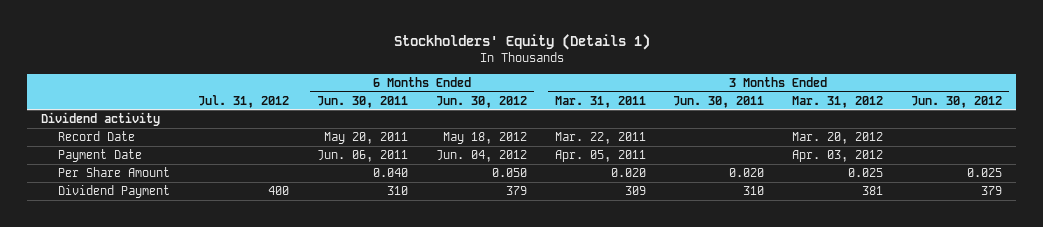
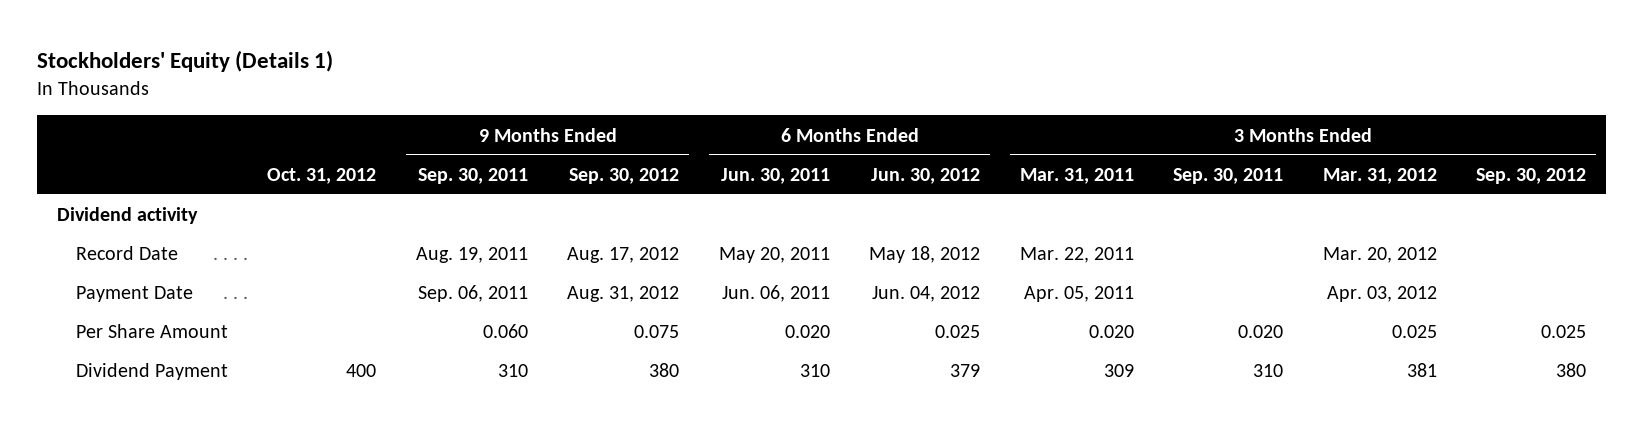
- | Jul. 31, 2012 | 6 Months Ended Jun. 30, 2011 | 6 Months Ended Jun. 30, 2012 | 3 Months Ended Mar. 31, 2011 | 3 Months Ended Jun. 30, 2011 | 3 Months Ended Mar. 31, 2012 | 3 Months Ended Jun. 30, 2012
+ | Oct. 31, 2012 | 9 Months Ended Sep. 30, 2011 | 9 Months Ended Sep. 30, 2012 | 6 Months Ended Jun. 30, 2011 | 6 Months Ended Jun. 30, 2012 | 3 Months Ended Mar. 31, 2011 | 3 Months Ended Sep. 30, 2011 | 3 Months Ended Mar. 31, 2012 | 3 Months Ended Sep. 30, 2012
- Per Share Amount | | 0.040 | 0.050 | 0.020 | 0.020 | 0.025 | 0.025
+ Per Share Amount | | 0.060 | 0.075 | 0.020 | 0.025 | 0.020 | 0.020 | 0.025 | 0.025

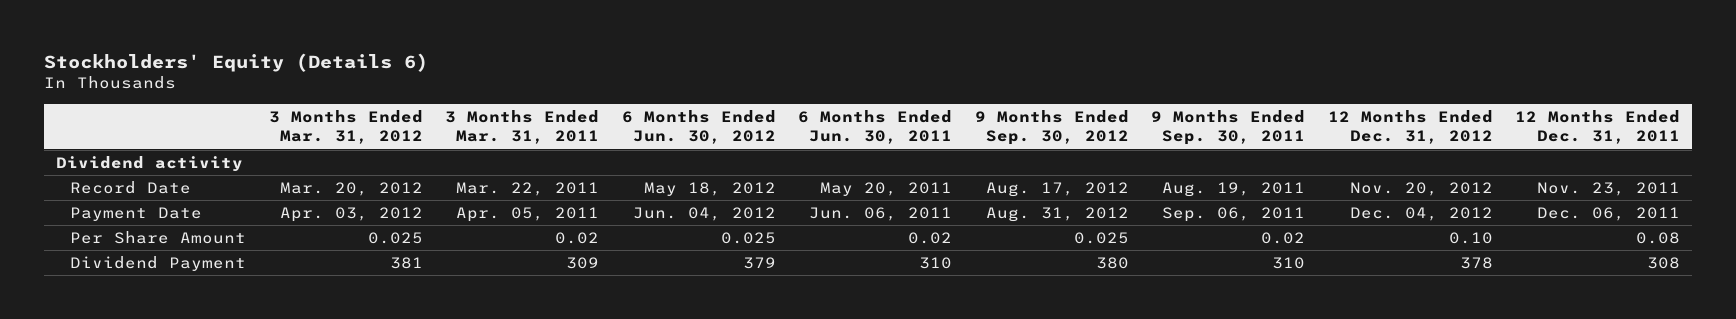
- Stockholders' Equity (Details 1)
+ Stockholders' Equity (Details 6)
- | Oct. 31, 2012 | 9 Months Ended Sep. 30, 2011 | 9 Months Ended Sep. 30, 2012 | 6 Months Ended Jun. 30, 2011 | 6 Months Ended Jun. 30, 2012 | 3 Months Ended Mar. 31, 2011 | 3 Months Ended Sep. 30, 2011 | 3 Months Ended Mar. 31, 2012 | 3 Months Ended Sep. 30, 2012
+ | 3 Months Ended Mar. 31, 2012 | 3 Months Ended Mar. 31, 2011 | 6 Months Ended Jun. 30, 2012 | 6 Months Ended Jun. 30, 2011 | 9 Months Ended Sep. 30, 2012 | 9 Months Ended Sep. 30, 2011 | 12 Months Ended Dec. 31, 2012 | 12 Months Ended Dec. 31, 2011
- Per Share Amount | | 0.060 | 0.075 | 0.020 | 0.025 | 0.020 | 0.020 | 0.025 | 0.025
+ Per Share Amount | 0.025 | 0.02 | 0.025 | 0.02 | 0.025 | 0.02 | 0.10 | 0.08

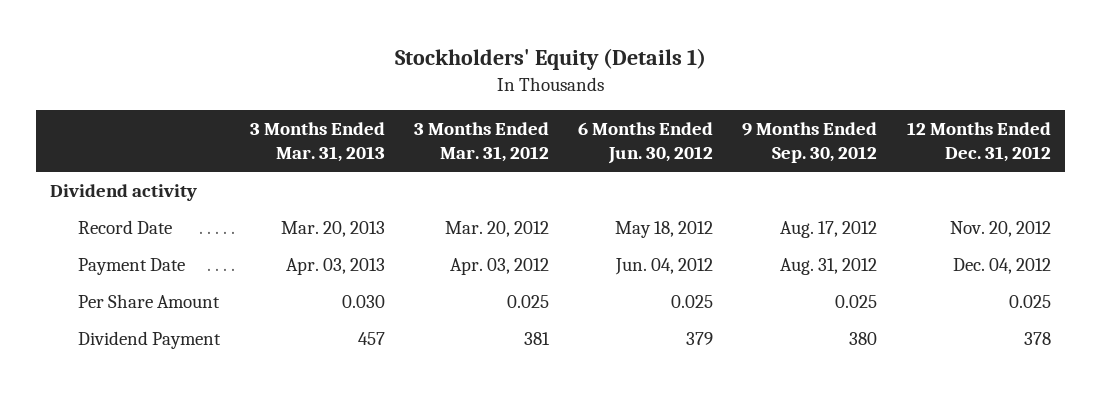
- Stockholders' Equity (Details 6)
+ Stockholders' Equity (Details 1)
- | 3 Months Ended Mar. 31, 2012 | 3 Months Ended Mar. 31, 2011 | 6 Months Ended Jun. 30, 2012 | 6 Months Ended Jun. 30, 2011 | 9 Months Ended Sep. 30, 2012 | 9 Months Ended Sep. 30, 2011 | 12 Months Ended Dec. 31, 2012 | 12 Months Ended Dec. 31, 2011
+ | 3 Months Ended Mar. 31, 2013 | 3 Months Ended Mar. 31, 2012 | 6 Months Ended Jun. 30, 2012 | 9 Months Ended Sep. 30, 2012 | 12 Months Ended Dec. 31, 2012
- Per Share Amount | 0.025 | 0.02 | 0.025 | 0.02 | 0.025 | 0.02 | 0.10 | 0.08
+ Per Share Amount | 0.030 | 0.025 | 0.025 | 0.025 | 0.025

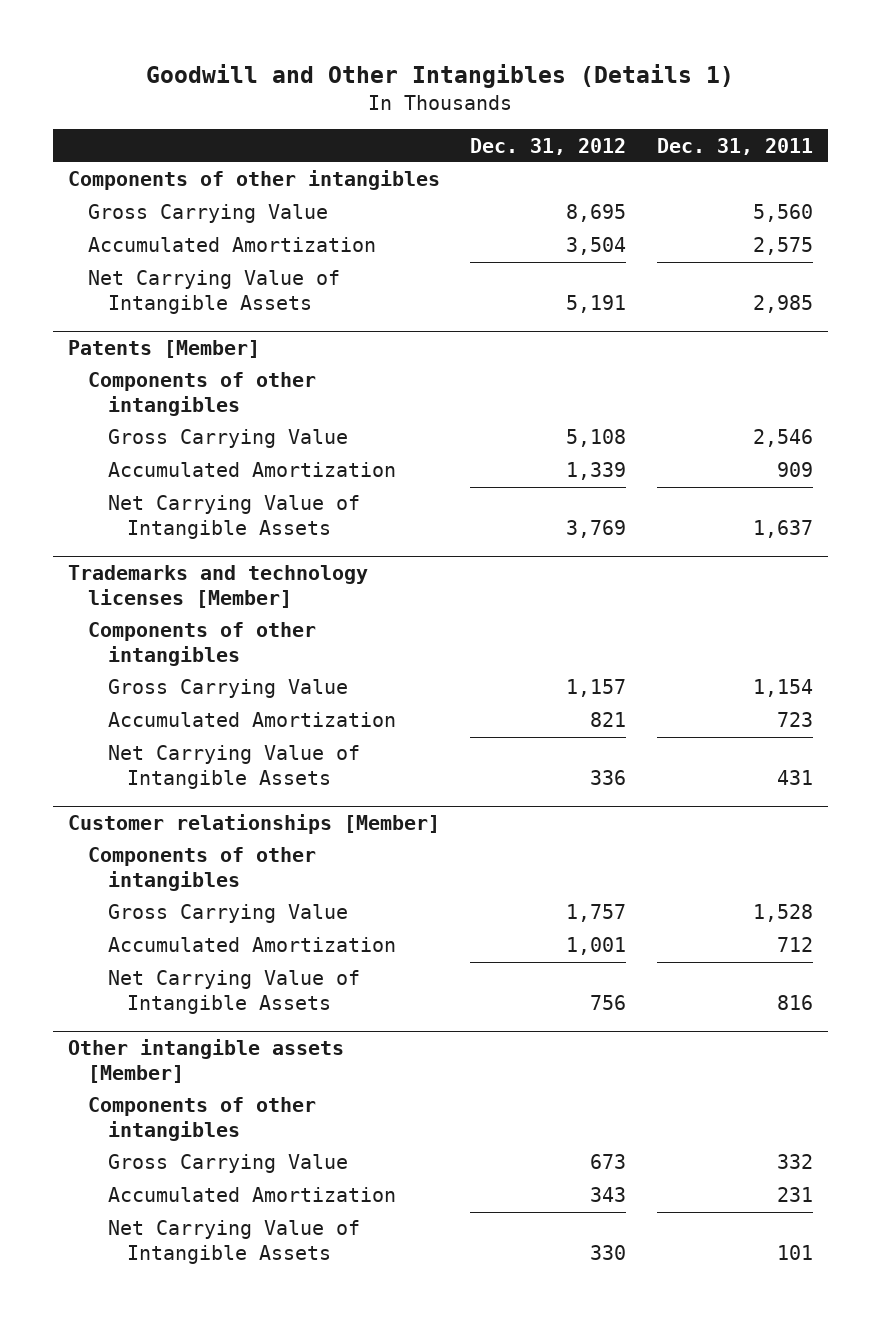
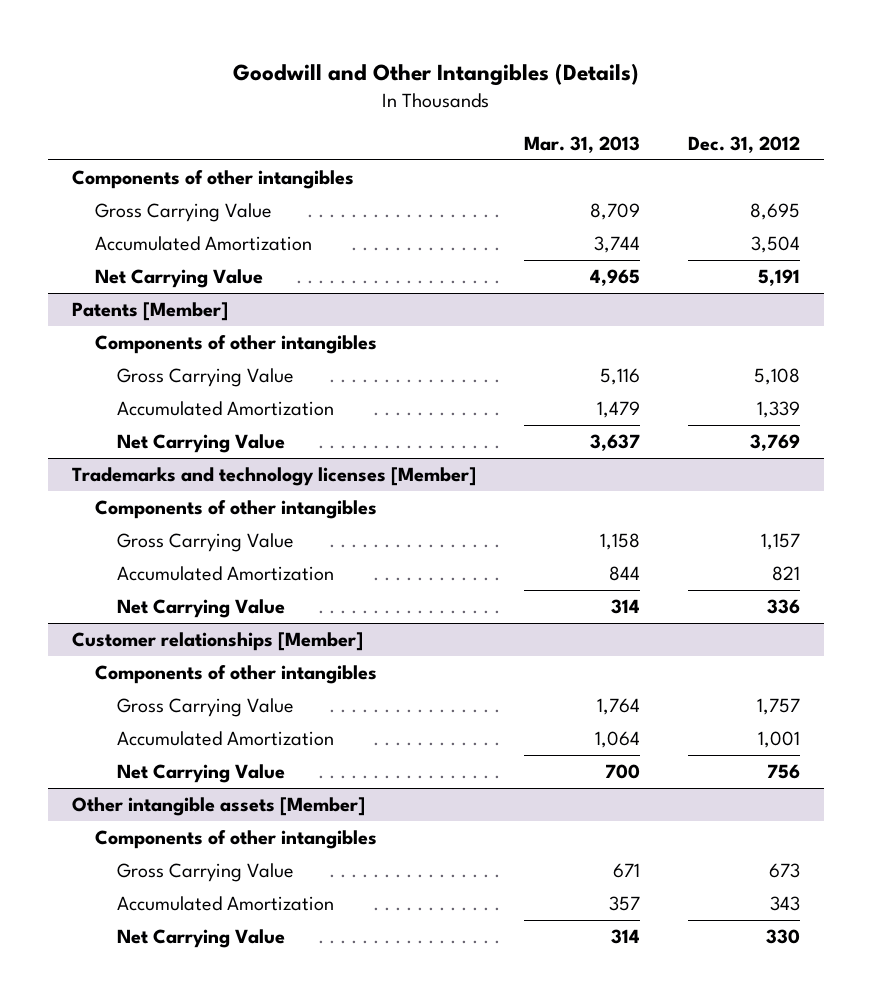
- Goodwill and Other Intangibles (Details 1)
+ Goodwill and Other Intangibles (Details)
- | Dec. 31, 2012 | Dec. 31, 2011
+ | Mar. 31, 2013 | Dec. 31, 2012
- Net Carrying Value of Intangible Assets | 5,191 | 2,985
+ Net Carrying Value | 4,965 | 5,191
@ Patents [Member]
- Net Carrying Value of Intangible Assets | 3,769 | 1,637
+ Net Carrying Value | 3,637 | 3,769
@ Trademarks and technology licenses [Member]
- Net Carrying Value of Intangible Assets | 336 | 431
+ Net Carrying Value | 314 | 336
@ Customer relationships [Member]
- Net Carrying Value of Intangible Assets | 756 | 816
+ Net Carrying Value | 700 | 756
@ Other intangible assets [Member]
- Net Carrying Value of Intangible Assets | 330 | 101
+ Net Carrying Value | 314 | 330

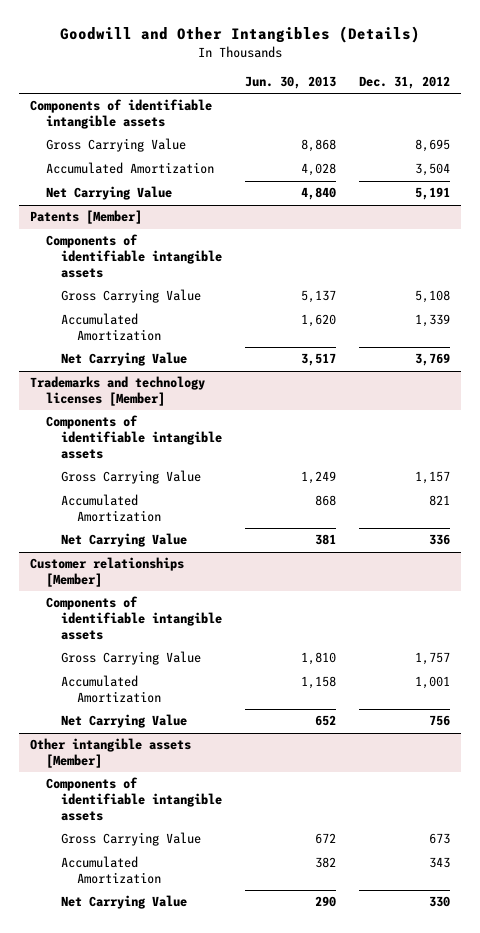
- | Mar. 31, 2013 | Dec. 31, 2012
+ | Jun. 30, 2013 | Dec. 31, 2012
- Components of other intangibles
+ Components of identifiable intangible assets
@ Patents [Member]
- Components of other intangibles
+ Components of identifiable intangible assets
@ Trademarks and technology licenses [Member]
- Components of other intangibles
+ Components of identifiable intangible assets
@ Customer relationships [Member]
- Components of other intangibles
+ Components of identifiable intangible assets
@ Other intangible assets [Member]
- Components of other intangibles
+ Components of identifiable intangible assets

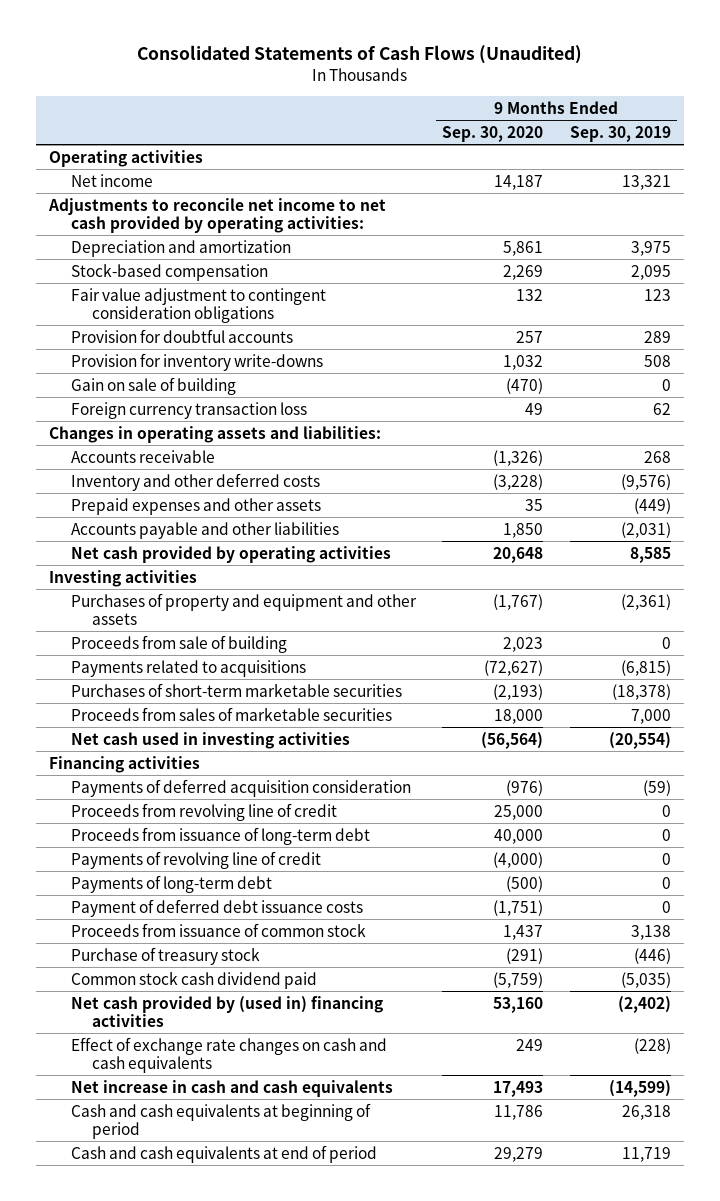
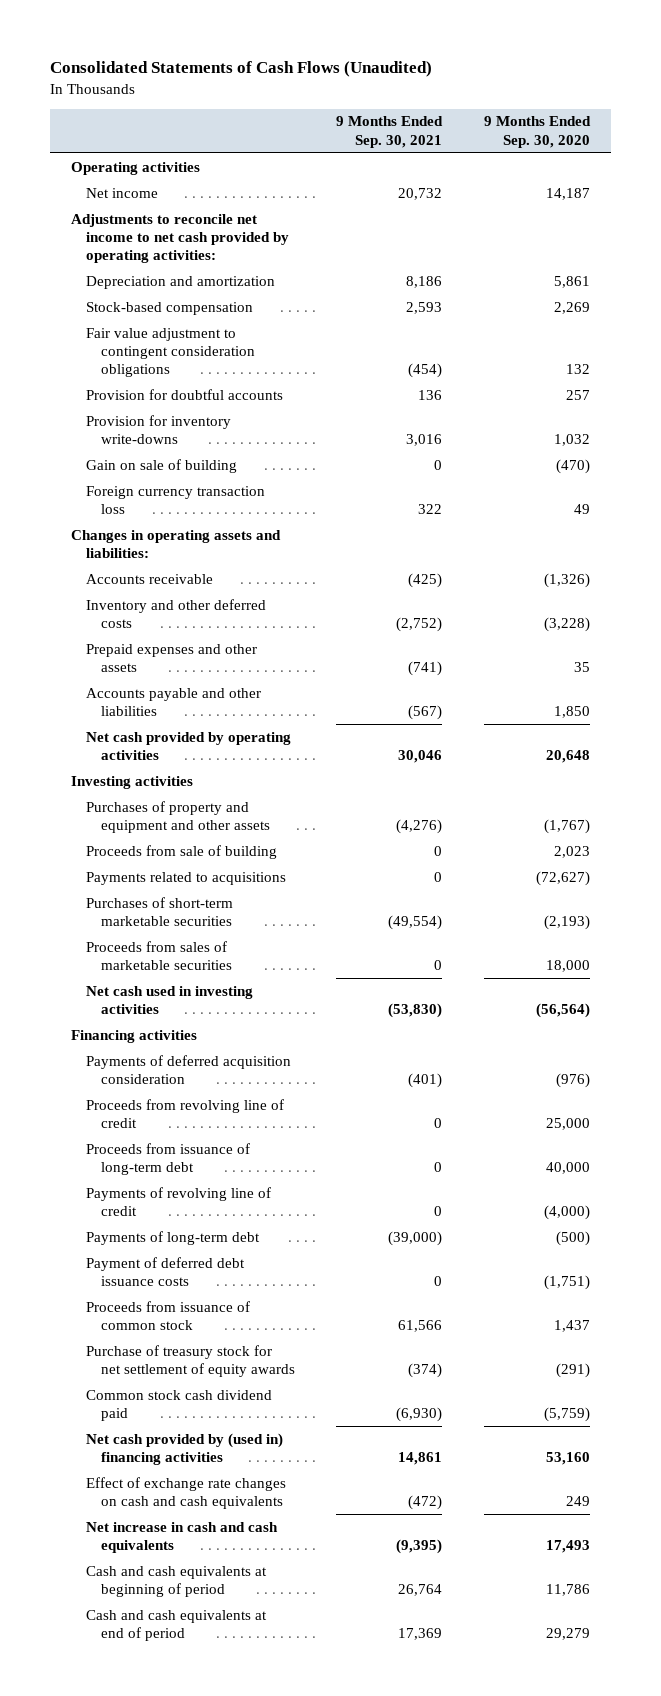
- | 9 Months Ended Sep. 30, 2020 | 9 Months Ended Sep. 30, 2019
+ | 9 Months Ended Sep. 30, 2021 | 9 Months Ended Sep. 30, 2020
- Purchase of treasury stock | (291) | (446)
+ Purchase of treasury stock for net settlement of equity awards | (374) | (291)

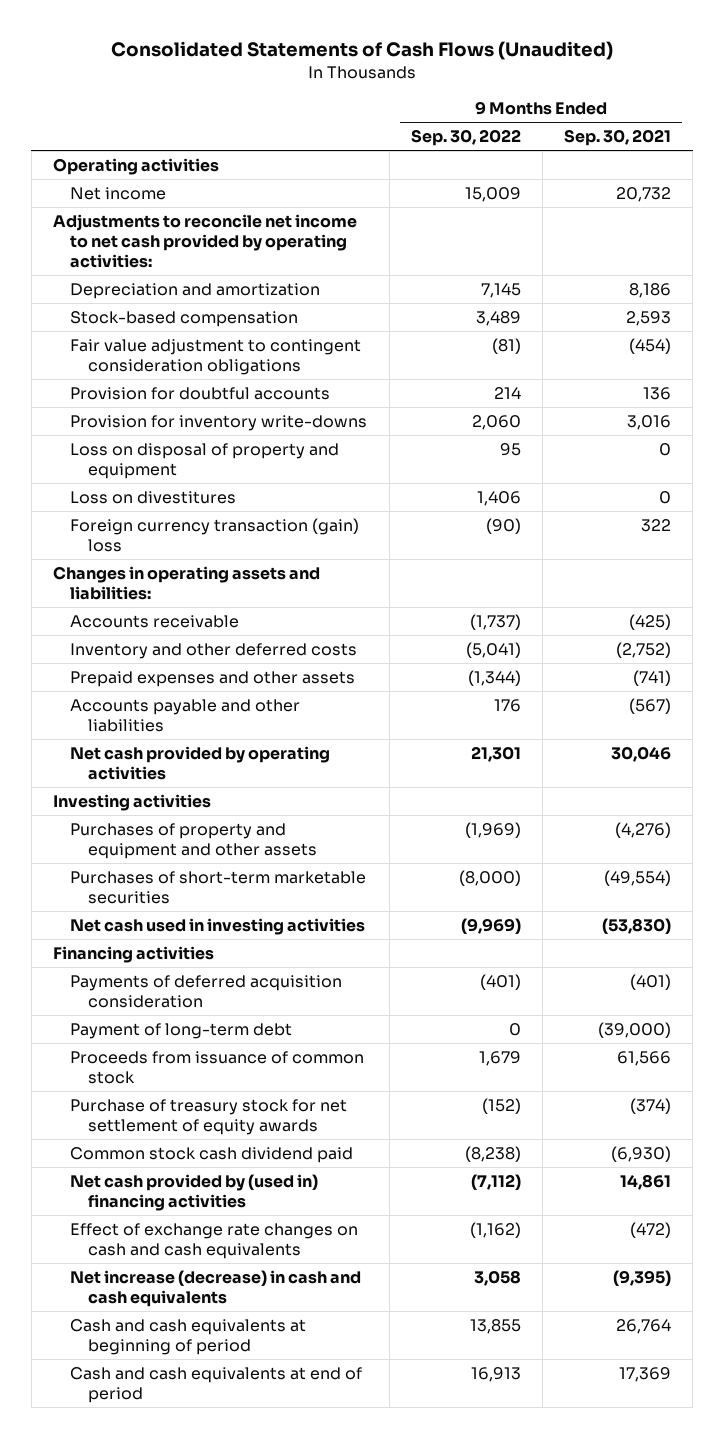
- | 9 Months Ended Sep. 30, 2021 | 9 Months Ended Sep. 30, 2020
+ | 9 Months Ended Sep. 30, 2022 | 9 Months Ended Sep. 30, 2021
- Gain on sale of building | 0 | (470)
- Foreign currency transaction loss | 322 | 49
+ Loss on disposal of property and equipment | 95 | 0
+ Loss on divestitures | 1,406 | 0
+ Foreign currency transaction (gain) loss | (90) | 322
- Proceeds from sale of building | 0 | 2,023
- Payments related to acquisitions | 0 | (72,627)
- Proceeds from sales of marketable securities | 0 | 18,000
- Proceeds from revolving line of credit | 0 | 25,000
- Proceeds from issuance of long-term debt | 0 | 40,000
- Payments of revolving line of credit | 0 | (4,000)
- Payments of long-term debt | (39,000) | (500)
- Payment of deferred debt issuance costs | 0 | (1,751)
+ Payment of long-term debt | 0 | (39,000)
- Net increase in cash and cash equivalents | (9,395) | 17,493
+ Net increase (decrease) in cash and cash equivalents | 3,058 | (9,395)

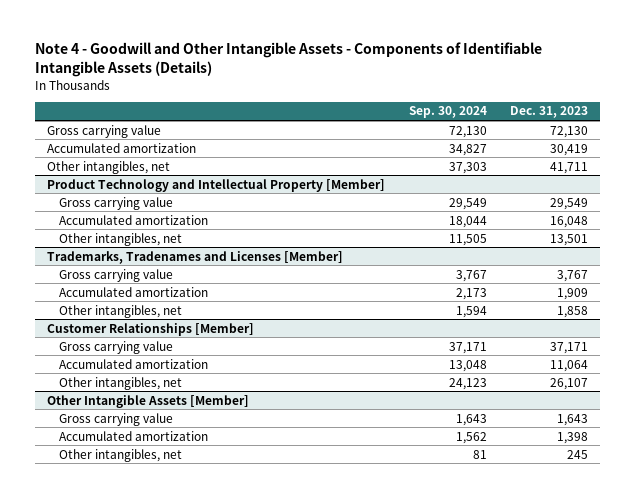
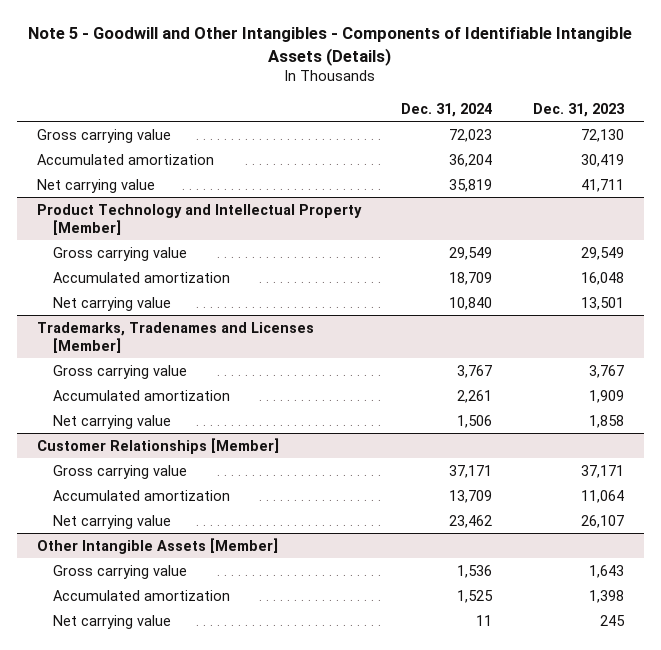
- Note 4 - Goodwill and Other Intangible Assets - Components of Identifiable Intangible Assets (Details)
+ Note 5 - Goodwill and Other Intangibles - Components of Identifiable Intangible Assets (Details)
- | Sep. 30, 2024 | Dec. 31, 2023
+ | Dec. 31, 2024 | Dec. 31, 2023
- Other intangibles, net | 37,303 | 41,711
+ Net carrying value | 35,819 | 41,711
@ Product Technology and Intellectual Property [Member]
- Other intangibles, net | 11,505 | 13,501
+ Net carrying value | 10,840 | 13,501
@ Trademarks, Tradenames and Licenses [Member]
- Other intangibles, net | 1,594 | 1,858
+ Net carrying value | 1,506 | 1,858
@ Customer Relationships [Member]
- Other intangibles, net | 24,123 | 26,107
+ Net carrying value | 23,462 | 26,107
@ Other Intangible Assets [Member]
- Other intangibles, net | 81 | 245
+ Net carrying value | 11 | 245

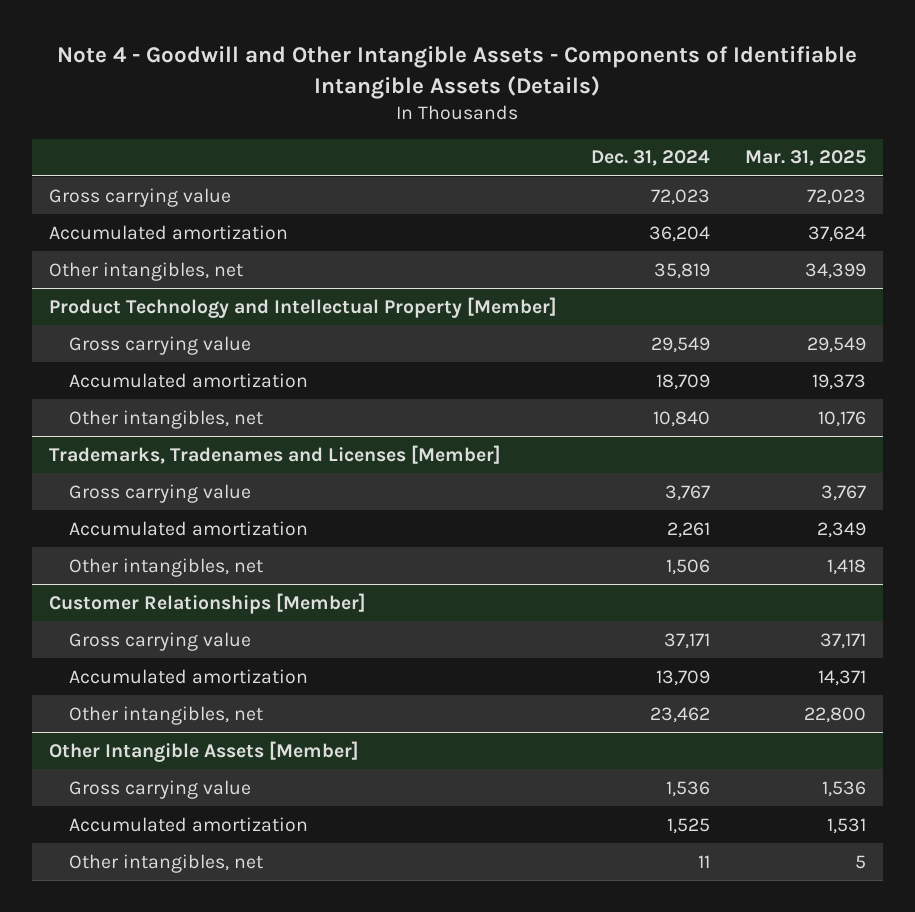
- Note 5 - Goodwill and Other Intangibles - Components of Identifiable Intangible Assets (Details)
+ Note 4 - Goodwill and Other Intangible Assets - Components of Identifiable Intangible Assets (Details)
- | Dec. 31, 2024 | Dec. 31, 2023
+ | Dec. 31, 2024 | Mar. 31, 2025
- Net carrying value | 35,819 | 41,711
+ Other intangibles, net | 35,819 | 34,399
@ Product Technology and Intellectual Property [Member]
- Net carrying value | 10,840 | 13,501
+ Other intangibles, net | 10,840 | 10,176
@ Trademarks, Tradenames and Licenses [Member]
- Net carrying value | 1,506 | 1,858
+ Other intangibles, net | 1,506 | 1,418
@ Customer Relationships [Member]
- Net carrying value | 23,462 | 26,107
+ Other intangibles, net | 23,462 | 22,800
@ Other Intangible Assets [Member]
- Net carrying value | 11 | 245
+ Other intangibles, net | 11 | 5

